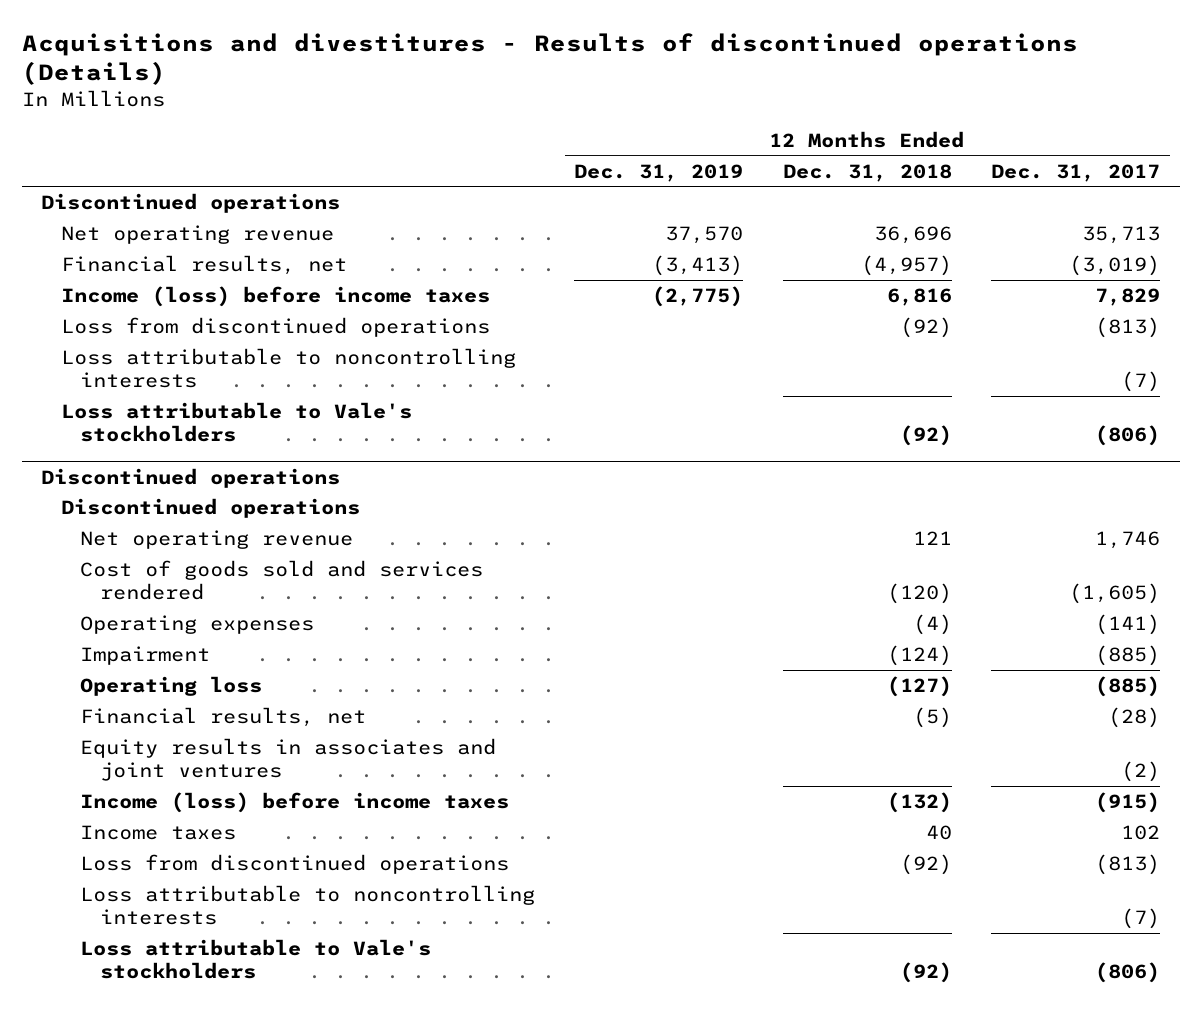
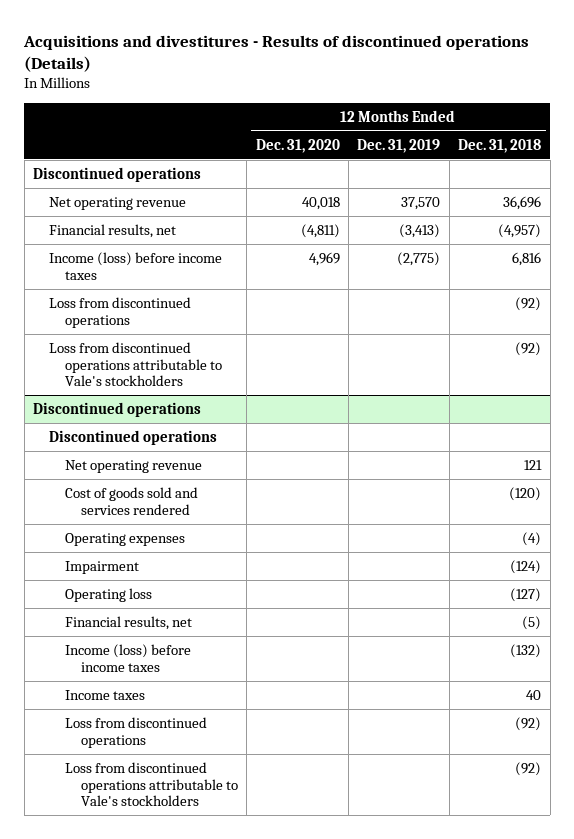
- | 12 Months Ended Dec. 31, 2019 | 12 Months Ended Dec. 31, 2018 | 12 Months Ended Dec. 31, 2017
+ | 12 Months Ended Dec. 31, 2020 | 12 Months Ended Dec. 31, 2019 | 12 Months Ended Dec. 31, 2018
- Loss attributable to noncontrolling interests | | | (7)
- Loss attributable to Vale's stockholders | | (92) | (806)
+ Loss from discontinued operations attributable to Vale's stockholders | | | (92)
@ Discontinued operations
- Equity results in associates and joint ventures | | | (2)
- Loss attributable to noncontrolling interests | | | (7)
- Loss attributable to Vale's stockholders | | (92) | (806)
+ Loss from discontinued operations attributable to Vale's stockholders | | | (92)

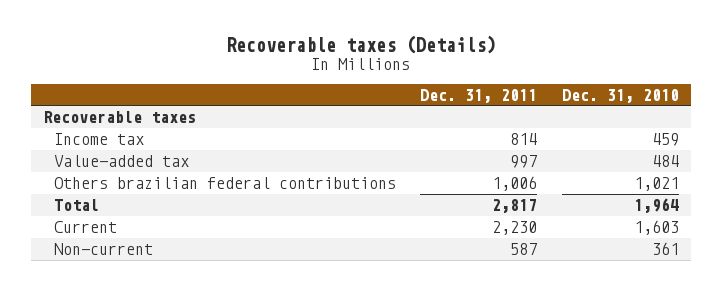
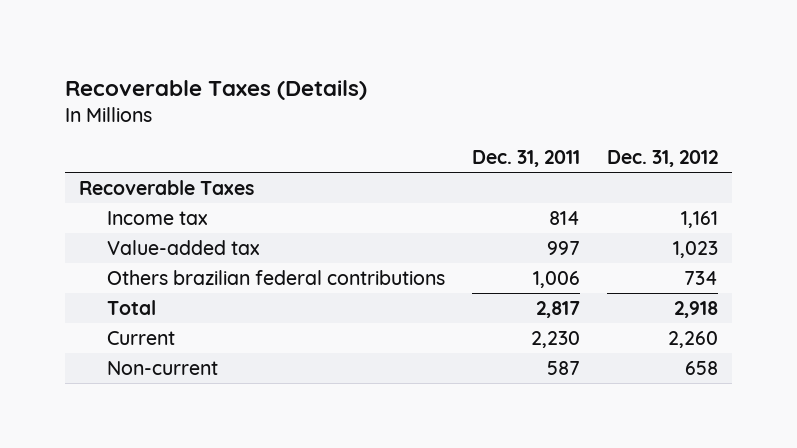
- Recoverable taxes (Details)
+ Recoverable Taxes (Details)
- | Dec. 31, 2011 | Dec. 31, 2010
+ | Dec. 31, 2011 | Dec. 31, 2012
- Recoverable taxes
+ Recoverable Taxes

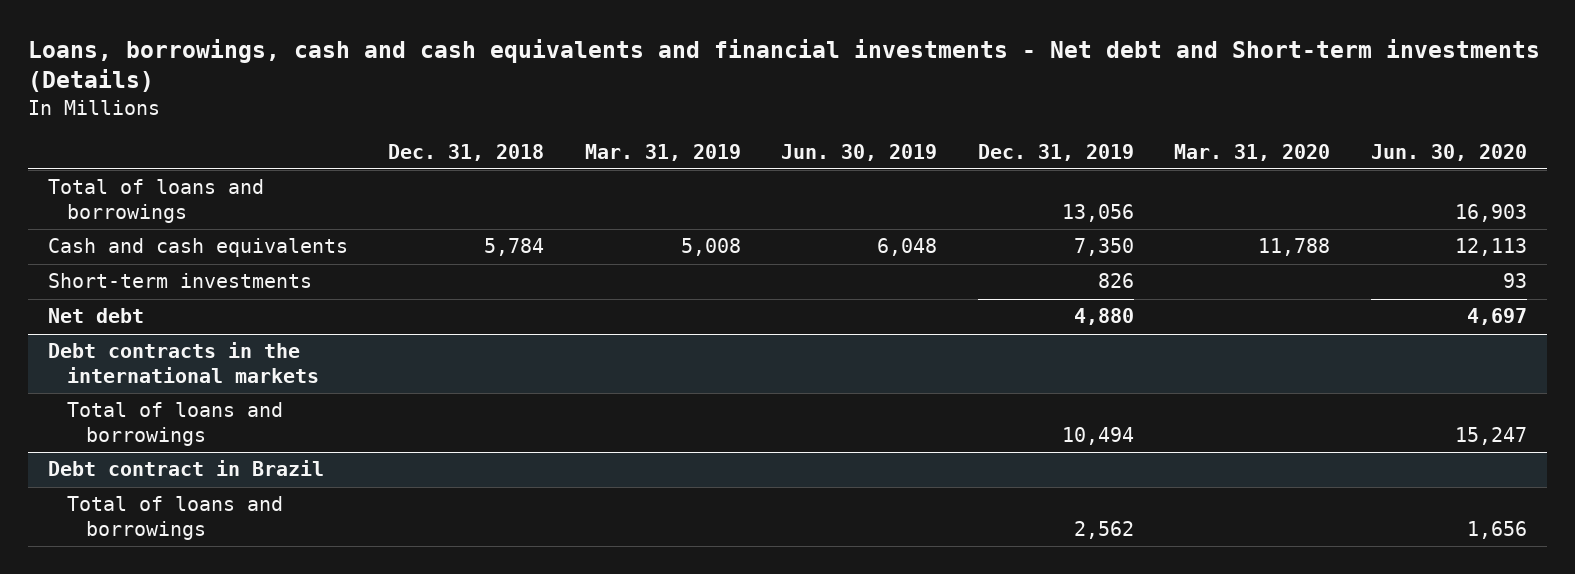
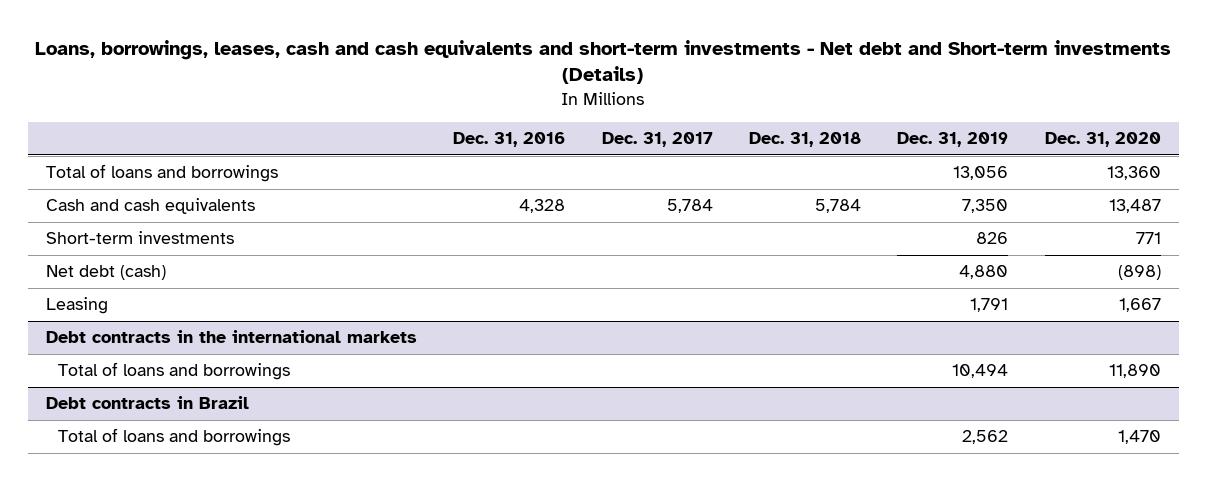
- Loans, borrowings, cash and cash equivalents and financial investments - Net debt and Short-term investments (Details)
+ Loans, borrowings, leases, cash and cash equivalents and short-term investments - Net debt and Short-term investments (Details)
- | Dec. 31, 2018 | Mar. 31, 2019 | Jun. 30, 2019 | Dec. 31, 2019 | Mar. 31, 2020 | Jun. 30, 2020
+ | Dec. 31, 2016 | Dec. 31, 2017 | Dec. 31, 2018 | Dec. 31, 2019 | Dec. 31, 2020
- Net debt | | | | 4,880 | | 4,697
+ Net debt (cash) | | | | 4,880 | (898)
+ Leasing | | | | 1,791 | 1,667
- Debt contract in Brazil
+ Debt contracts in Brazil

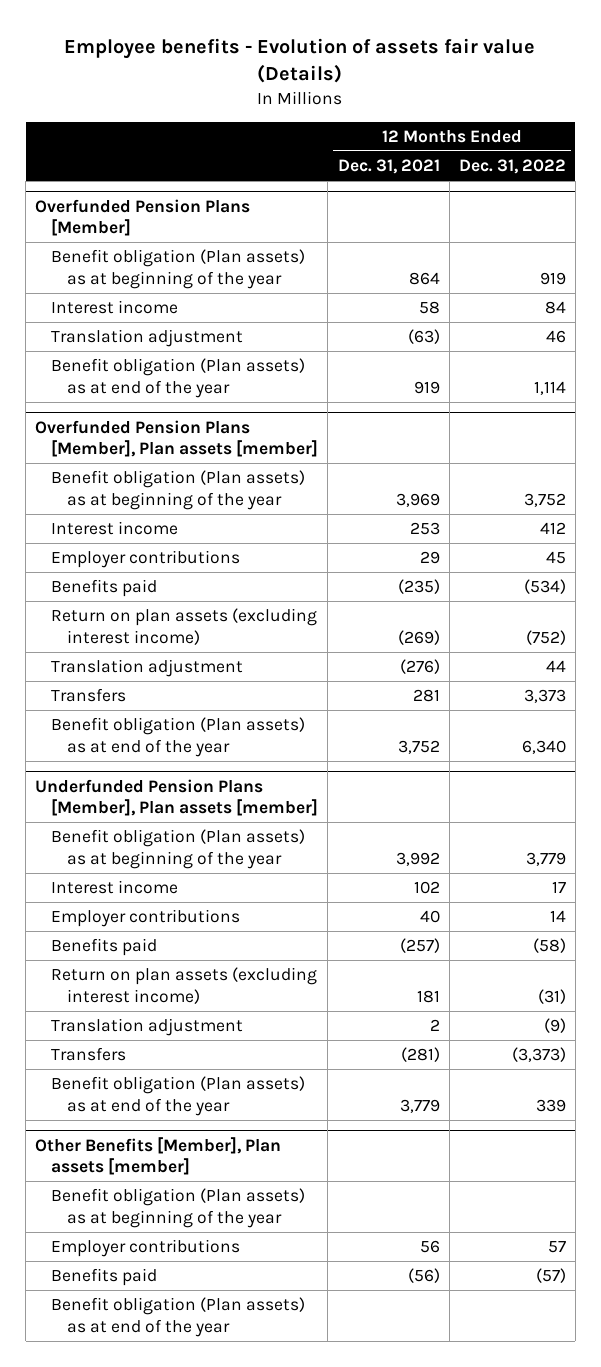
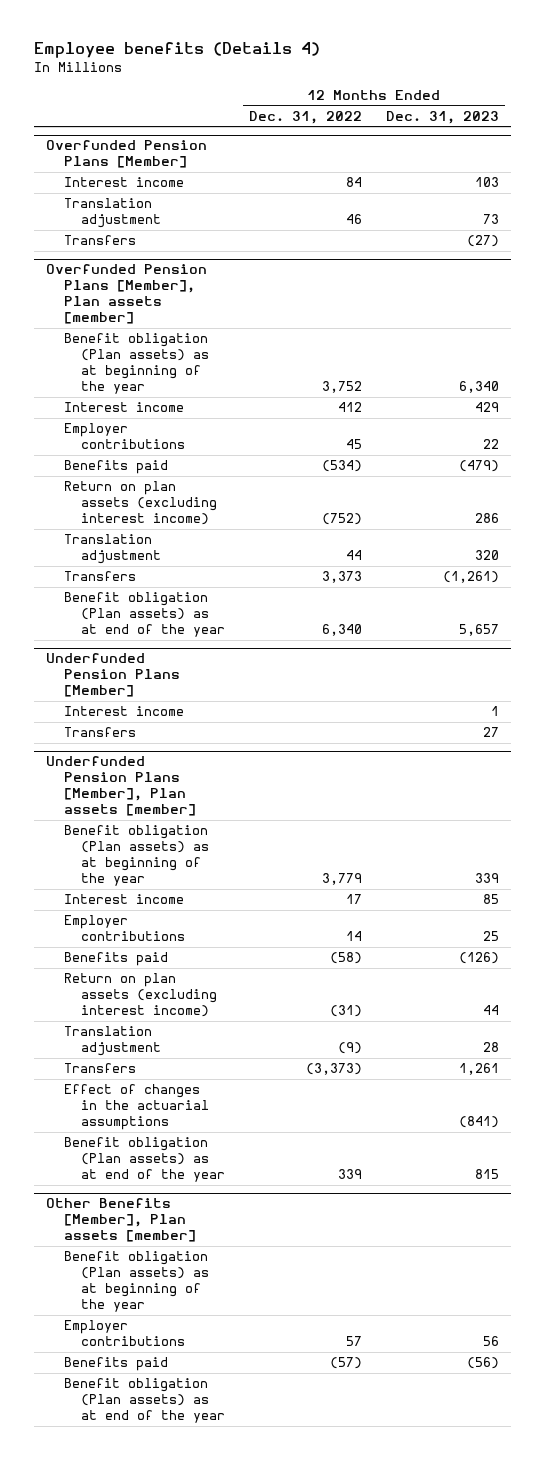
- Employee benefits - Evolution of assets fair value (Details)
+ Employee benefits (Details 4)
- | 12 Months Ended Dec. 31, 2021 | 12 Months Ended Dec. 31, 2022
+ | 12 Months Ended Dec. 31, 2022 | 12 Months Ended Dec. 31, 2023
@ Overfunded Pension Plans [Member]
- Benefit obligation (Plan assets) as at beginning of the year | 864 | 919
- Benefit obligation (Plan assets) as at end of the year | 919 | 1,114
+ Transfers | | (27)
+ Underfunded Pension Plans [Member]
+ Interest income | | 1
+ Transfers | | 27
@ Underfunded Pension Plans [Member], Plan assets [member]
+ Effect of changes in the actuarial assumptions | | (841)

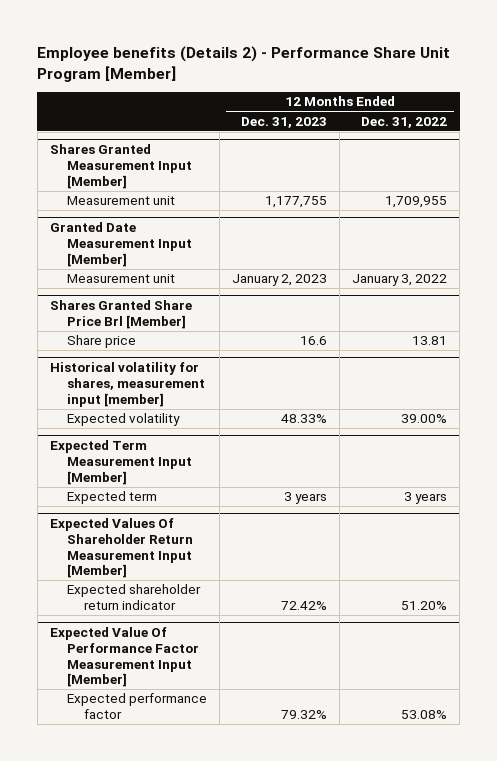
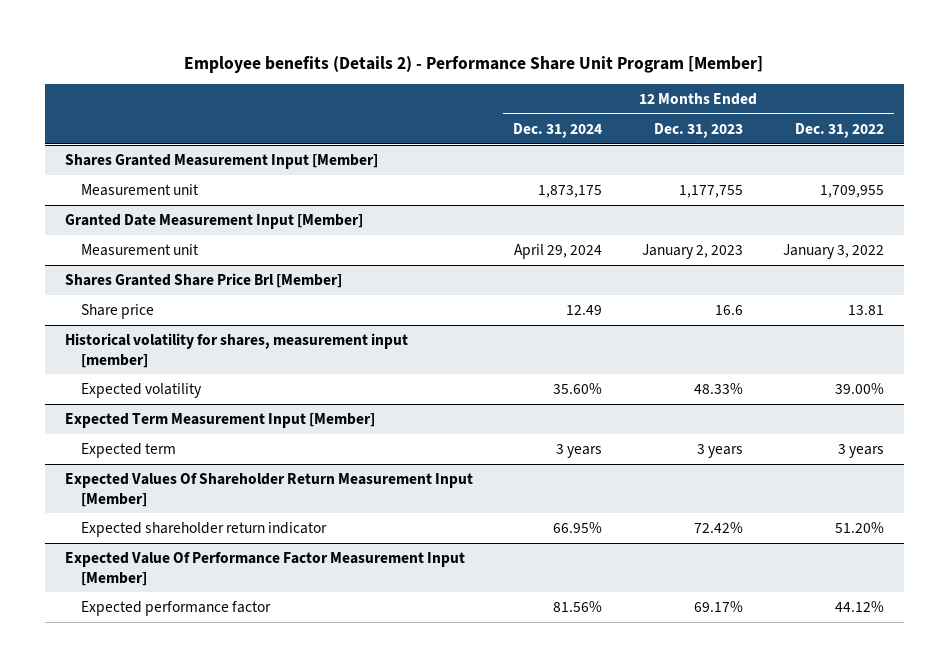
- | 12 Months Ended Dec. 31, 2023 | 12 Months Ended Dec. 31, 2022
+ | 12 Months Ended Dec. 31, 2024 | 12 Months Ended Dec. 31, 2023 | 12 Months Ended Dec. 31, 2022
@ Expected Value Of Performance Factor Measurement Input [Member]
- Expected performance factor | 79.32% | 53.08%
+ Expected performance factor | 81.56% | 69.17% | 44.12%

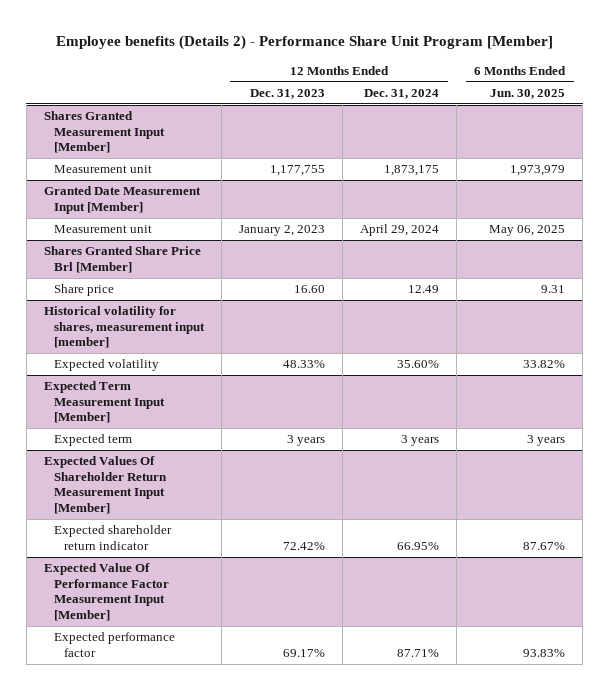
- | 12 Months Ended Dec. 31, 2024 | 12 Months Ended Dec. 31, 2023 | 12 Months Ended Dec. 31, 2022
+ | 12 Months Ended Dec. 31, 2023 | 12 Months Ended Dec. 31, 2024 | 6 Months Ended Jun. 30, 2025
@ Shares Granted Share Price Brl [Member]
- Share price | 12.49 | 16.6 | 13.81
+ Share price | 16.60 | 12.49 | 9.31
@ Expected Value Of Performance Factor Measurement Input [Member]
- Expected performance factor | 81.56% | 69.17% | 44.12%
+ Expected performance factor | 69.17% | 87.71% | 93.83%

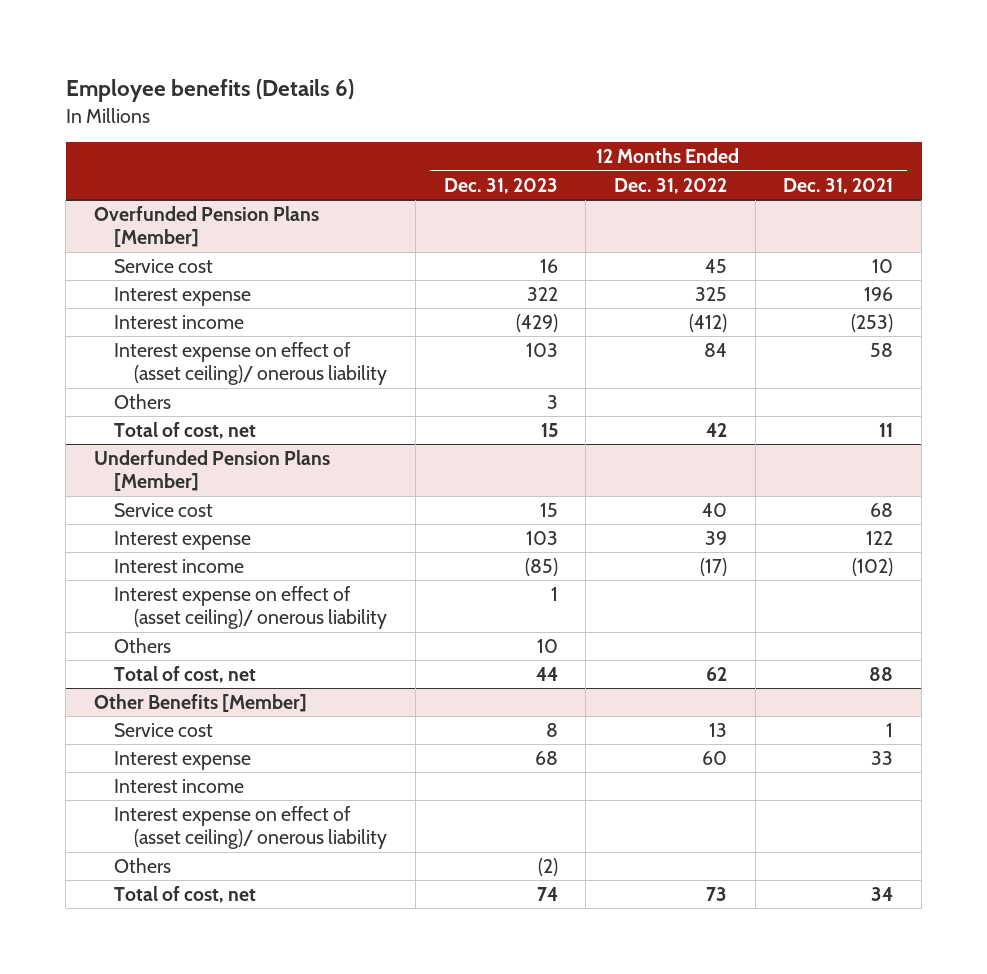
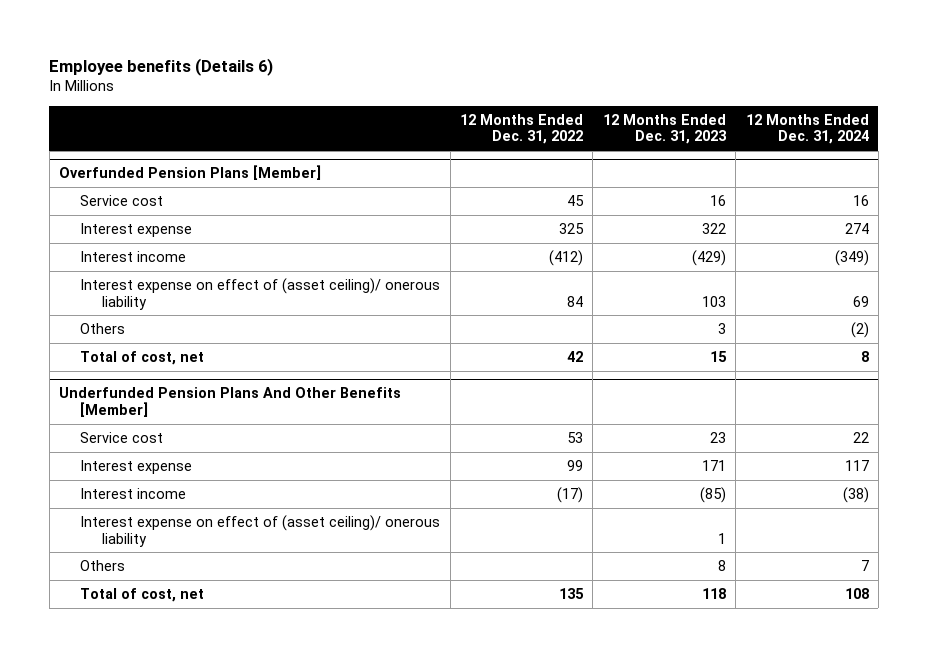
- | 12 Months Ended Dec. 31, 2023 | 12 Months Ended Dec. 31, 2022 | 12 Months Ended Dec. 31, 2021
+ | 12 Months Ended Dec. 31, 2022 | 12 Months Ended Dec. 31, 2023 | 12 Months Ended Dec. 31, 2024
- Underfunded Pension Plans [Member]
- Service cost | 15 | 40 | 68
- Interest expense | 103 | 39 | 122
+ Underfunded Pension Plans And Other Benefits [Member]
+ Service cost | 53 | 23 | 22
+ Interest expense | 99 | 171 | 117
- Others | 10 | |
- Total of cost, net | 44 | 62 | 88
- Other Benefits [Member]
- Service cost | 8 | 13 | 1
- Interest expense | 68 | 60 | 33
- Interest income
- Interest expense on effect of (asset ceiling)/ onerous liability
- Others | (2) | |
- Total of cost, net | 74 | 73 | 34
+ Others | | 8 | 7
+ Total of cost, net | 135 | 118 | 108

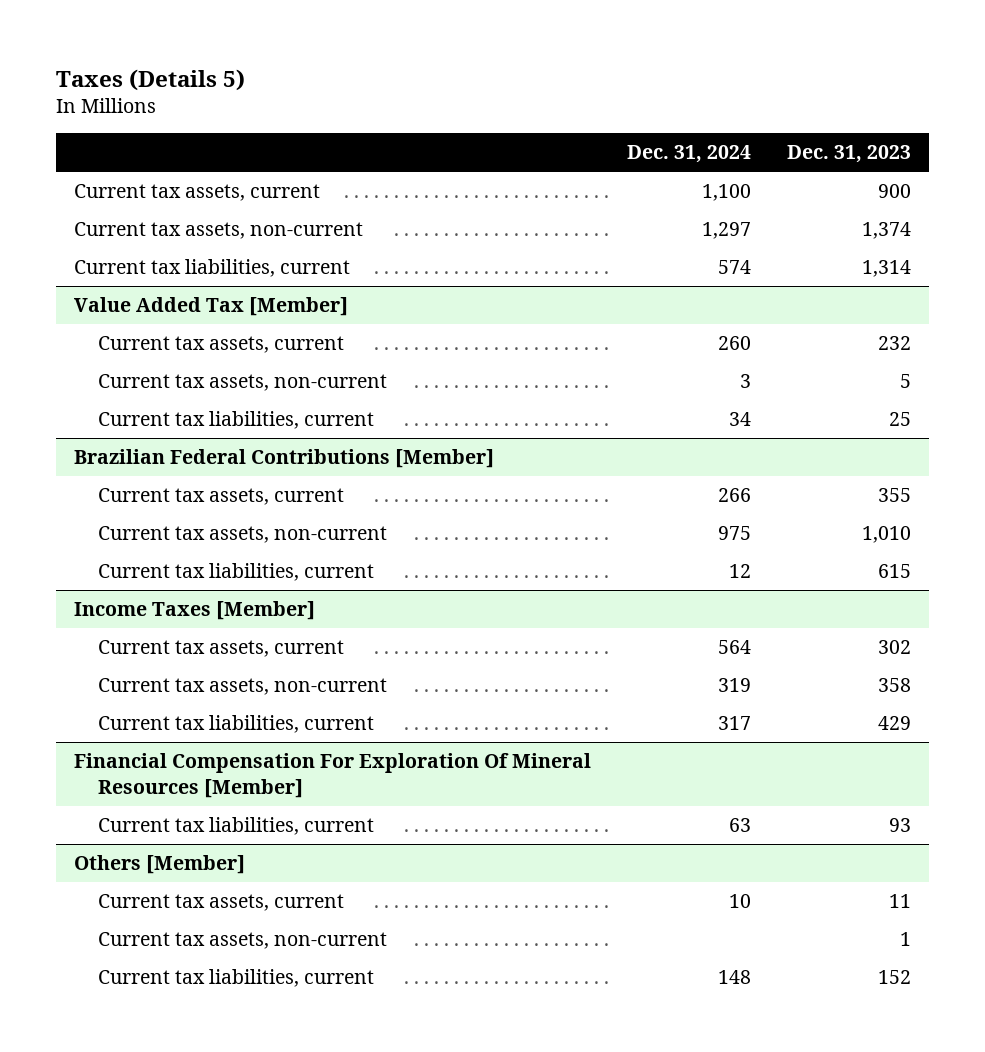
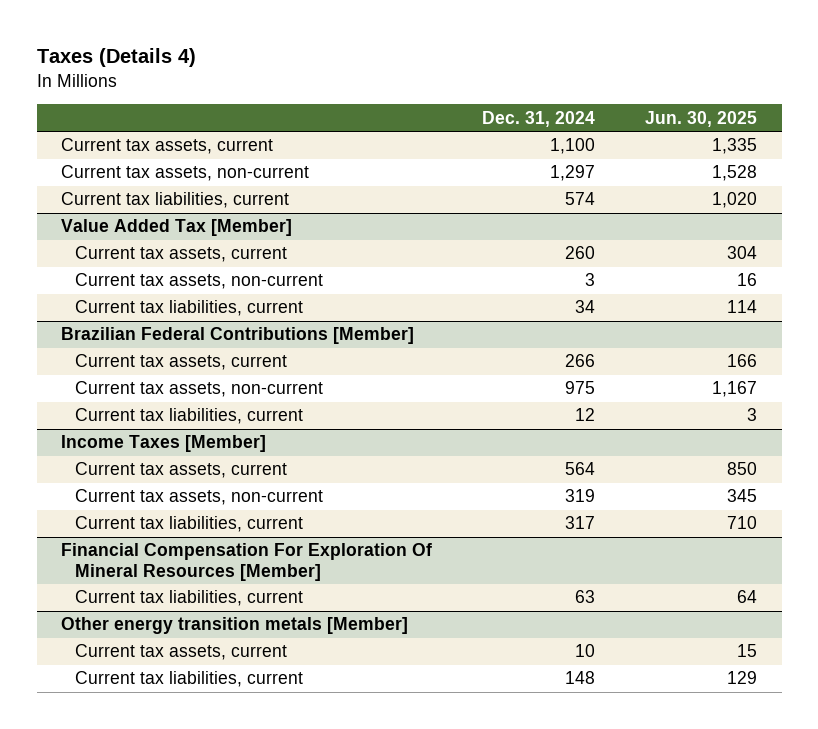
- Taxes (Details 5)
+ Taxes (Details 4)
- | Dec. 31, 2024 | Dec. 31, 2023
+ | Dec. 31, 2024 | Jun. 30, 2025
- Others [Member]
+ Other energy transition metals [Member]
- Current tax assets, non-current | | 1

